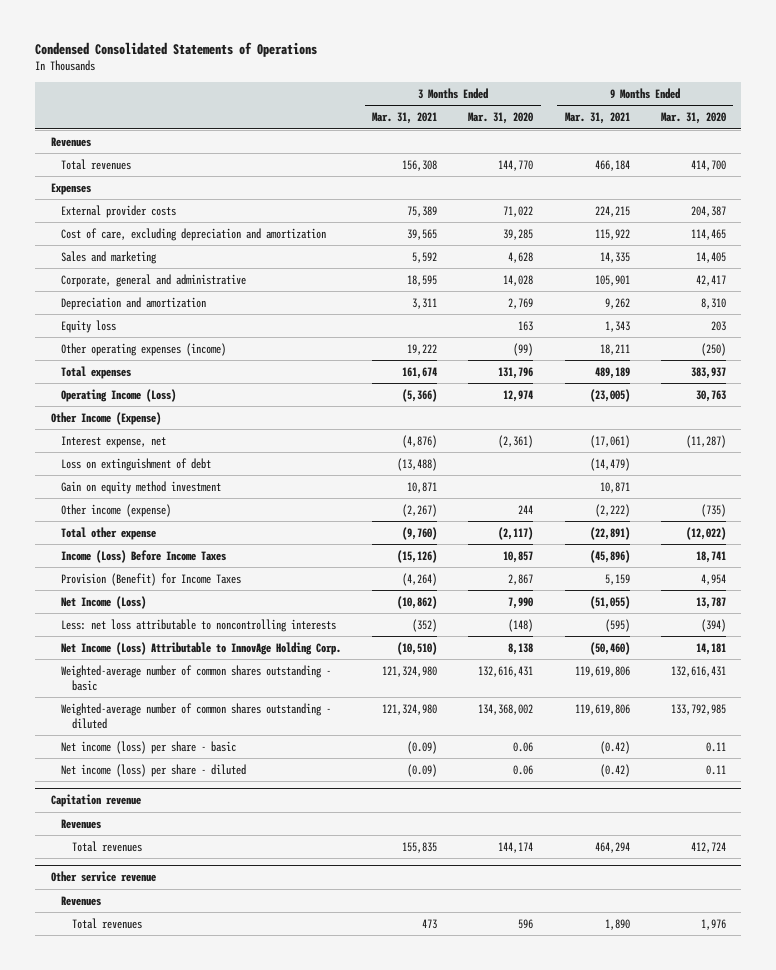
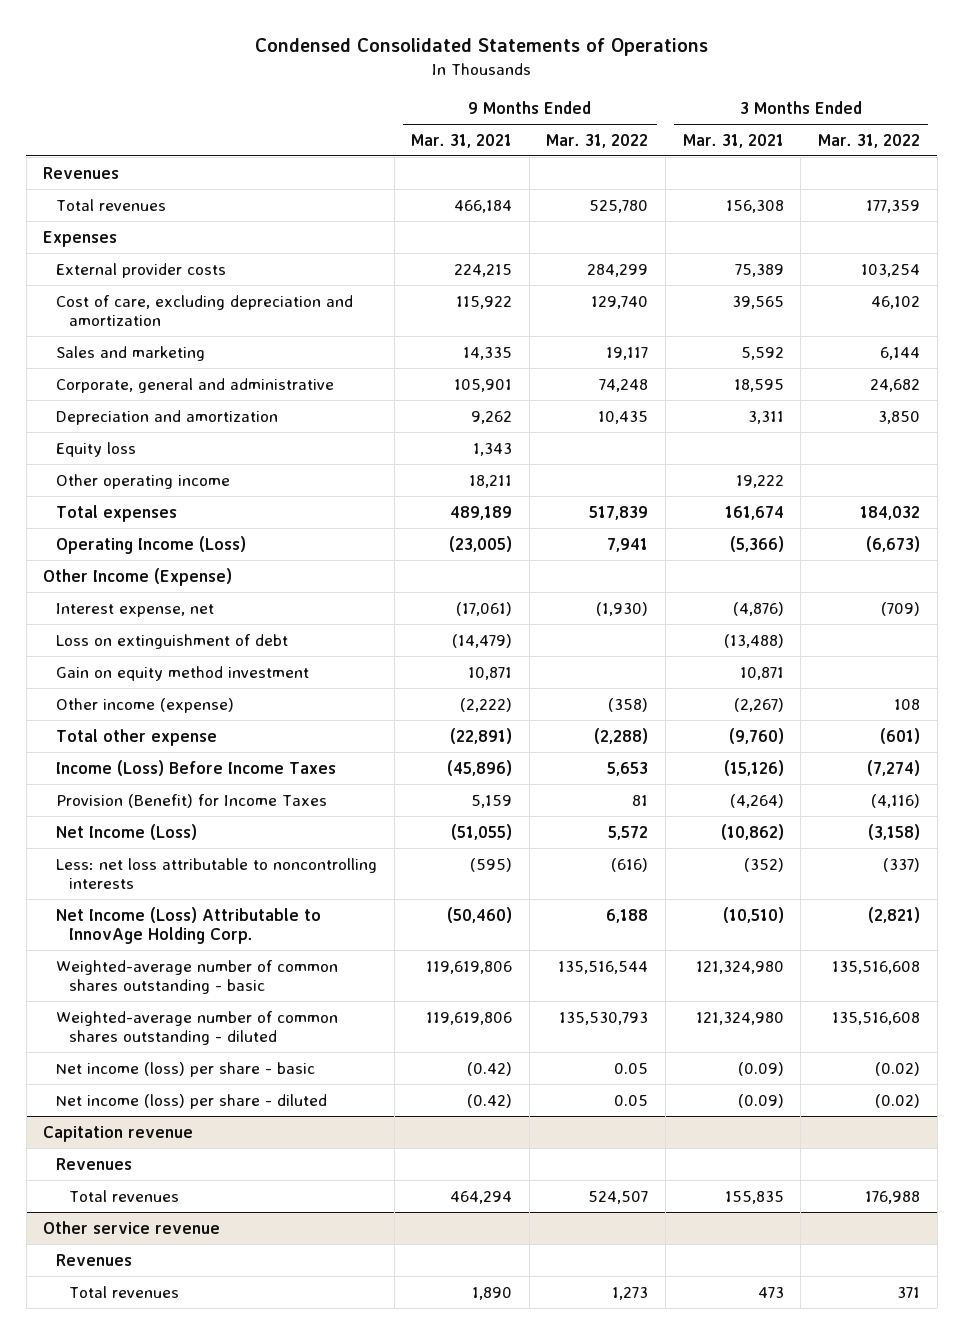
- | 3 Months Ended Mar. 31, 2021 | 3 Months Ended Mar. 31, 2020 | 9 Months Ended Mar. 31, 2021 | 9 Months Ended Mar. 31, 2020
+ | 9 Months Ended Mar. 31, 2021 | 9 Months Ended Mar. 31, 2022 | 3 Months Ended Mar. 31, 2021 | 3 Months Ended Mar. 31, 2022
- Other operating expenses (income) | 19,222 | (99) | 18,211 | (250)
+ Other operating income | 18,211 | | 19,222 |

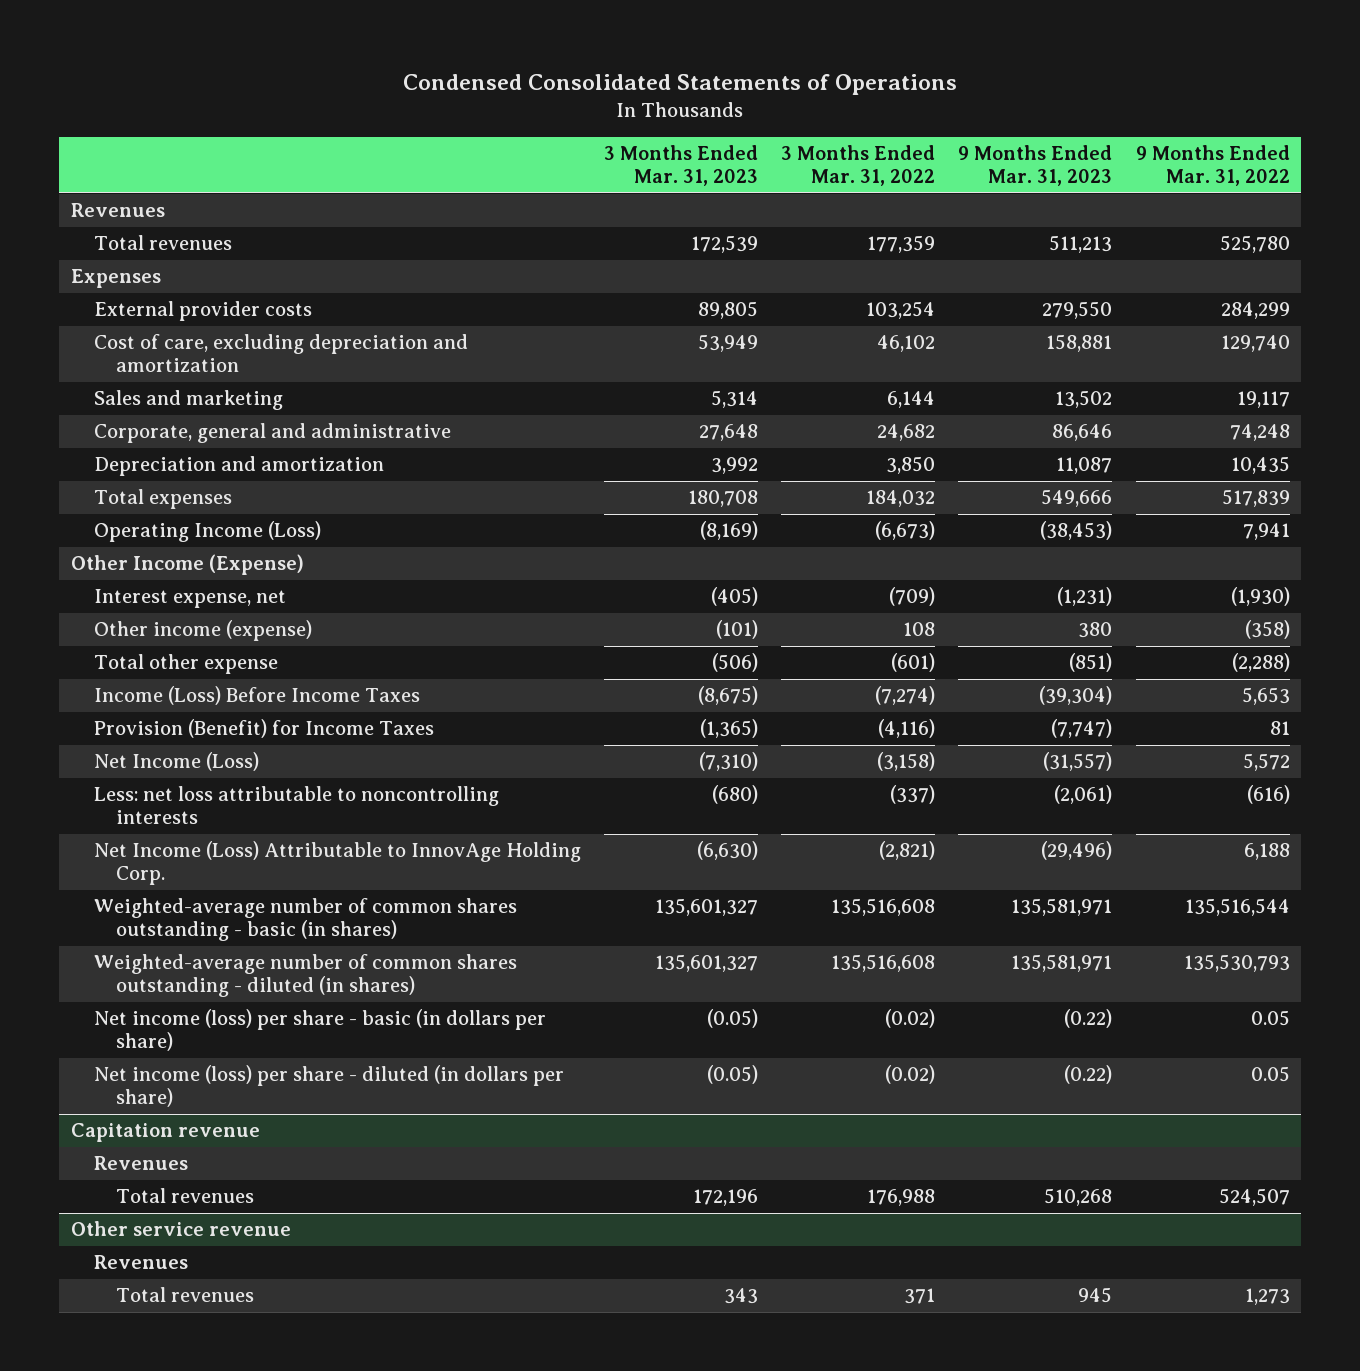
- | 9 Months Ended Mar. 31, 2021 | 9 Months Ended Mar. 31, 2022 | 3 Months Ended Mar. 31, 2021 | 3 Months Ended Mar. 31, 2022
+ | 3 Months Ended Mar. 31, 2023 | 3 Months Ended Mar. 31, 2022 | 9 Months Ended Mar. 31, 2023 | 9 Months Ended Mar. 31, 2022
- Equity loss | 1,343 | | |
- Other operating income | 18,211 | | 19,222 |
- Loss on extinguishment of debt | (14,479) | | (13,488) |
- Gain on equity method investment | 10,871 | | 10,871 |
- Weighted-average number of common shares outstanding - basic | 119,619,806 | 135,516,544 | 121,324,980 | 135,516,608
- Weighted-average number of common shares outstanding - diluted | 119,619,806 | 135,530,793 | 121,324,980 | 135,516,608
- Net income (loss) per share - basic | (0.42) | 0.05 | (0.09) | (0.02)
- Net income (loss) per share - diluted | (0.42) | 0.05 | (0.09) | (0.02)
+ Weighted-average number of common shares outstanding - basic (in shares) | 135,601,327 | 135,516,608 | 135,581,971 | 135,516,544
+ Weighted-average number of common shares outstanding - diluted (in shares) | 135,601,327 | 135,516,608 | 135,581,971 | 135,530,793
+ Net income (loss) per share - basic (in dollars per share) | (0.05) | (0.02) | (0.22) | 0.05
+ Net income (loss) per share - diluted (in dollars per share) | (0.05) | (0.02) | (0.22) | 0.05

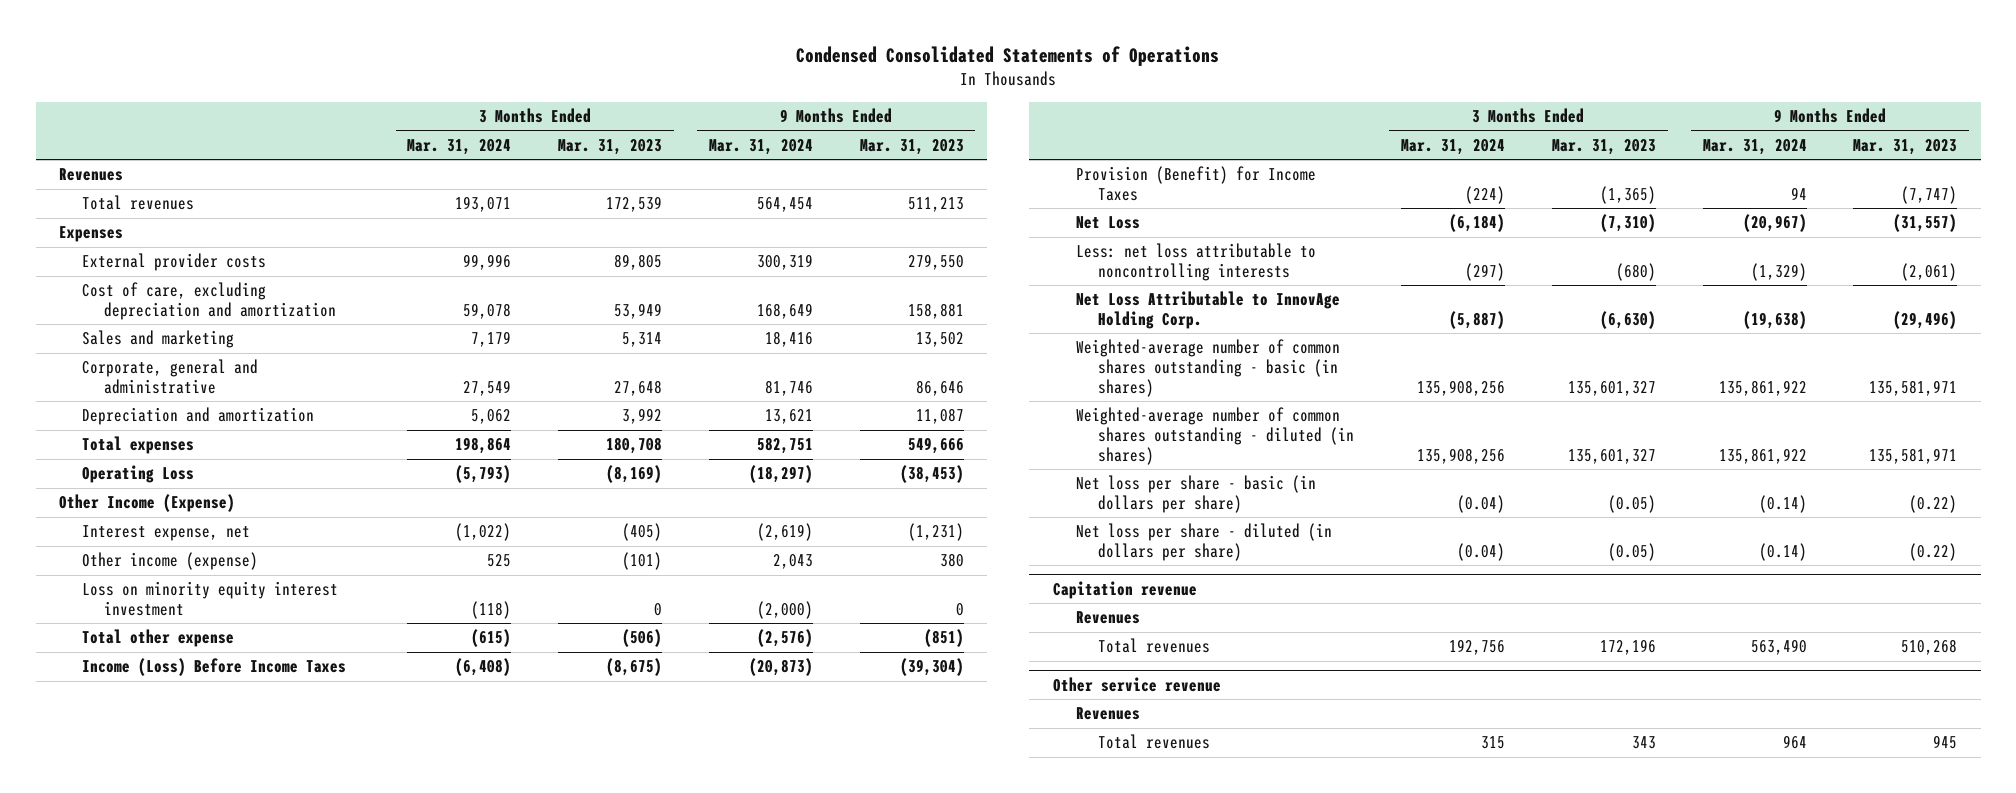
- | 3 Months Ended Mar. 31, 2023 | 3 Months Ended Mar. 31, 2022 | 9 Months Ended Mar. 31, 2023 | 9 Months Ended Mar. 31, 2022
+ | 3 Months Ended Mar. 31, 2024 | 3 Months Ended Mar. 31, 2023 | 9 Months Ended Mar. 31, 2024 | 9 Months Ended Mar. 31, 2023
- Operating Income (Loss) | (8,169) | (6,673) | (38,453) | 7,941
+ Operating Loss | (5,793) | (8,169) | (18,297) | (38,453)
+ Loss on minority equity interest investment | (118) | 0 | (2,000) | 0
- Net Income (Loss) | (7,310) | (3,158) | (31,557) | 5,572
+ Net Loss | (6,184) | (7,310) | (20,967) | (31,557)
- Net Income (Loss) Attributable to InnovAge Holding Corp. | (6,630) | (2,821) | (29,496) | 6,188
+ Net Loss Attributable to InnovAge Holding Corp. | (5,887) | (6,630) | (19,638) | (29,496)
- Net income (loss) per share - basic (in dollars per share) | (0.05) | (0.02) | (0.22) | 0.05
- Net income (loss) per share - diluted (in dollars per share) | (0.05) | (0.02) | (0.22) | 0.05
+ Net loss per share - basic (in dollars per share) | (0.04) | (0.05) | (0.14) | (0.22)
+ Net loss per share - diluted (in dollars per share) | (0.04) | (0.05) | (0.14) | (0.22)

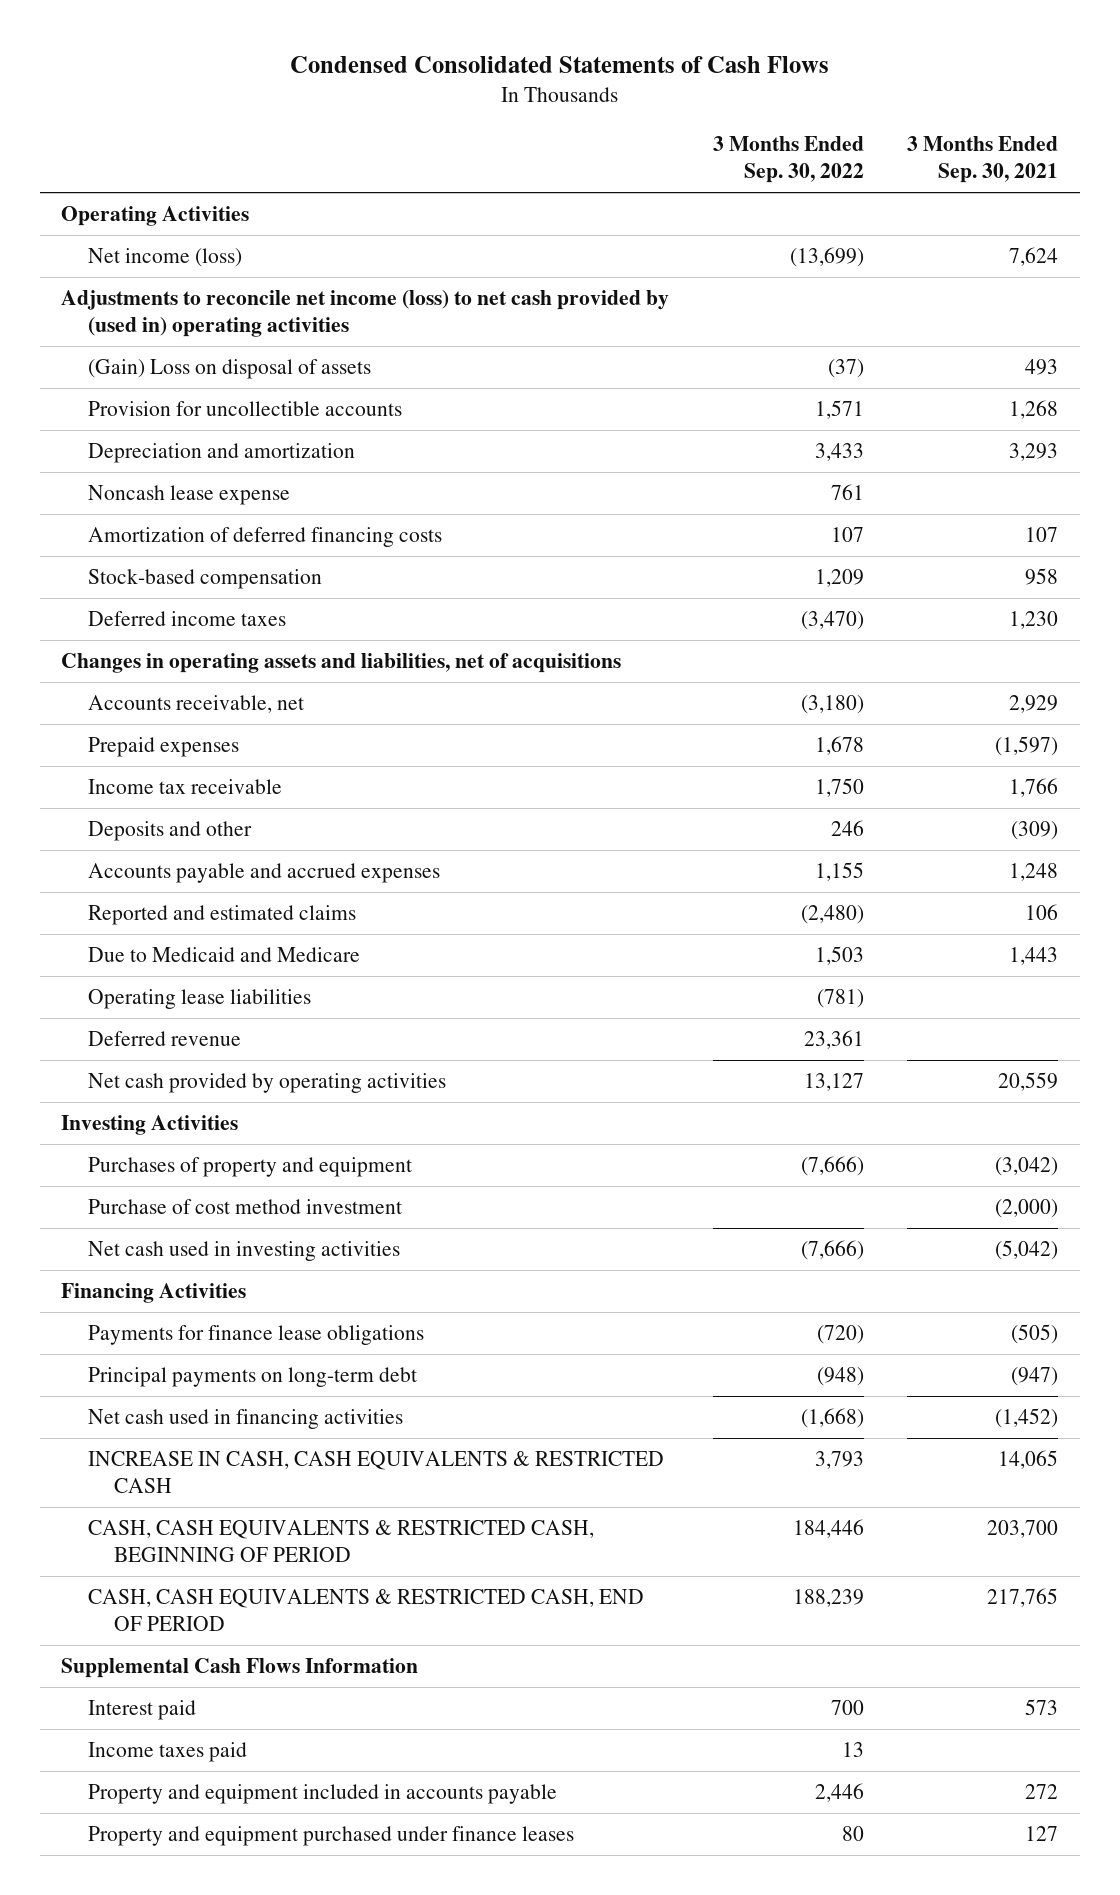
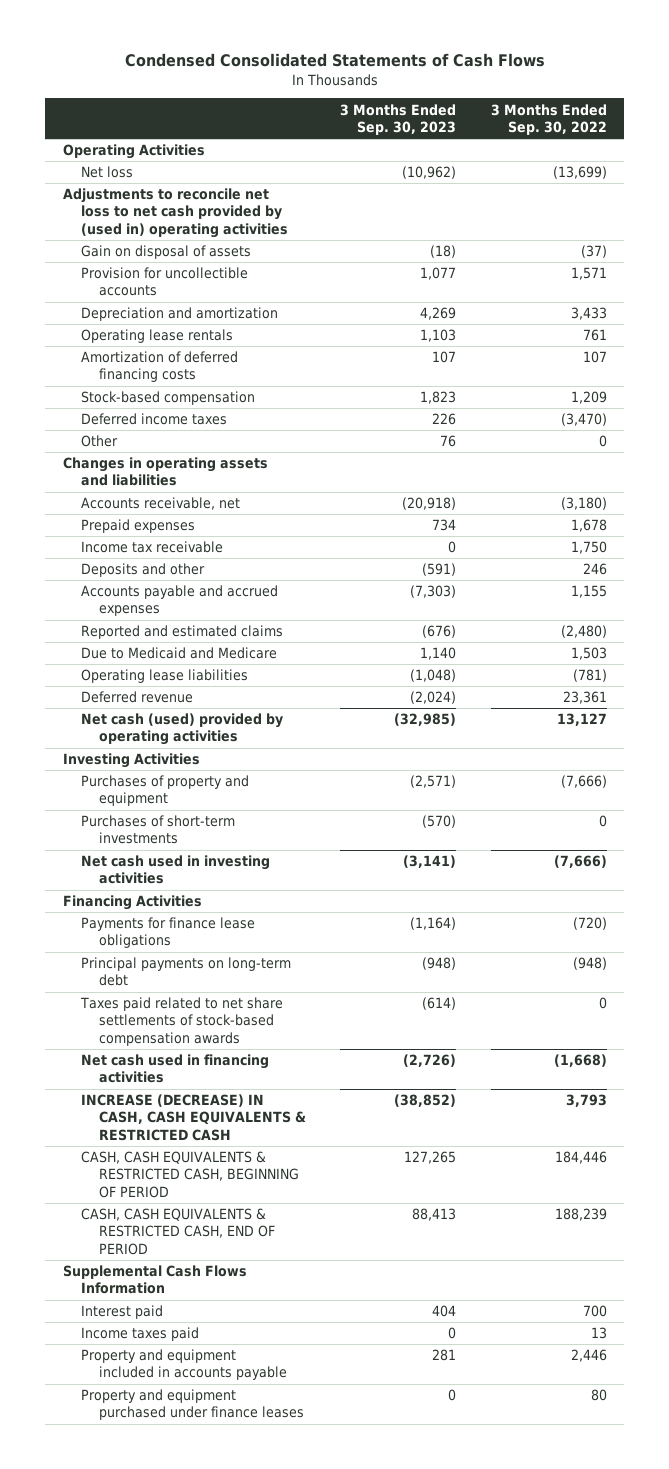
- | 3 Months Ended Sep. 30, 2022 | 3 Months Ended Sep. 30, 2021
+ | 3 Months Ended Sep. 30, 2023 | 3 Months Ended Sep. 30, 2022
- Net income (loss) | (13,699) | 7,624
- Adjustments to reconcile net income (loss) to net cash provided by (used in) operating activities
- (Gain) Loss on disposal of assets | (37) | 493
+ Net loss | (10,962) | (13,699)
+ Adjustments to reconcile net loss to net cash provided by (used in) operating activities
+ Gain on disposal of assets | (18) | (37)
- Noncash lease expense | 761 |
+ Operating lease rentals | 1,103 | 761
- Changes in operating assets and liabilities, net of acquisitions
+ Other | 76 | 0
+ Changes in operating assets and liabilities
- Net cash provided by operating activities | 13,127 | 20,559
+ Net cash (used) provided by operating activities | (32,985) | 13,127
- Purchase of cost method investment | | (2,000)
+ Purchases of short-term investments | (570) | 0
+ Taxes paid related to net share settlements of stock-based compensation awards | (614) | 0
- INCREASE IN CASH, CASH EQUIVALENTS & RESTRICTED CASH | 3,793 | 14,065
+ INCREASE (DECREASE) IN CASH, CASH EQUIVALENTS & RESTRICTED CASH | (38,852) | 3,793

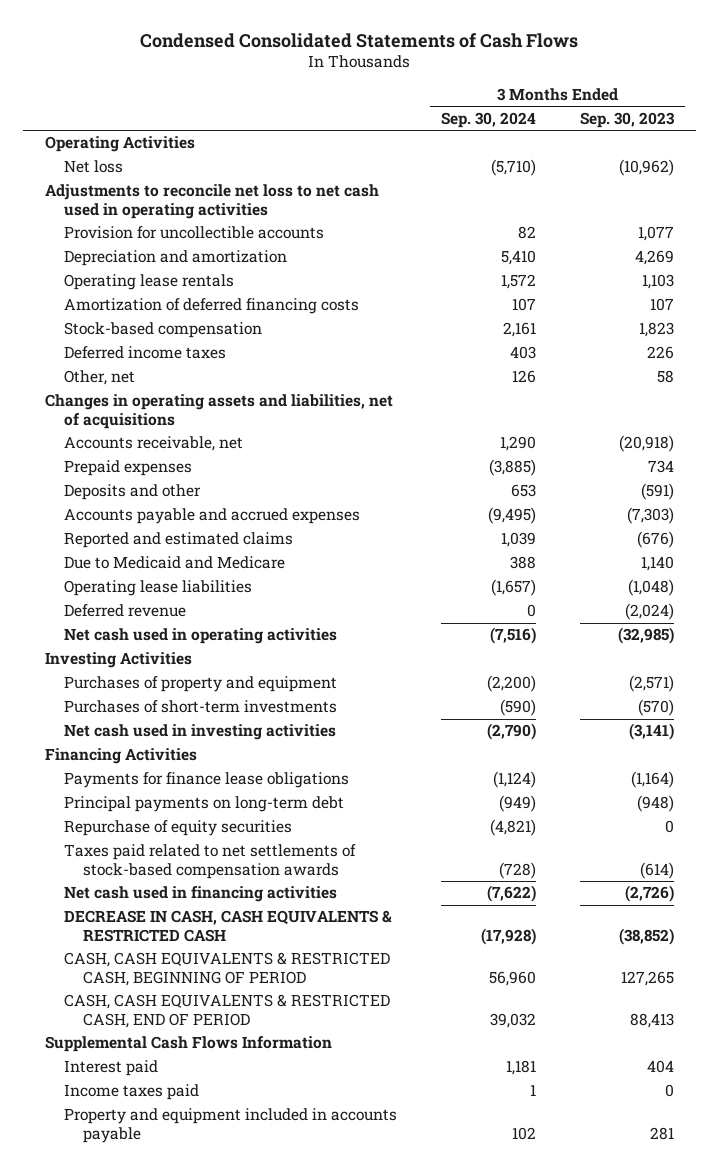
- | 3 Months Ended Sep. 30, 2023 | 3 Months Ended Sep. 30, 2022
+ | 3 Months Ended Sep. 30, 2024 | 3 Months Ended Sep. 30, 2023
- Adjustments to reconcile net loss to net cash provided by (used in) operating activities
- Gain on disposal of assets | (18) | (37)
+ Adjustments to reconcile net loss to net cash used in operating activities
- Other | 76 | 0
- Changes in operating assets and liabilities
+ Other, net | 126 | 58
+ Changes in operating assets and liabilities, net of acquisitions
- Income tax receivable | 0 | 1,750
- Net cash (used) provided by operating activities | (32,985) | 13,127
+ Net cash used in operating activities | (7,516) | (32,985)
- Taxes paid related to net share settlements of stock-based compensation awards | (614) | 0
+ Repurchase of equity securities | (4,821) | 0
+ Taxes paid related to net settlements of stock-based compensation awards | (728) | (614)
- INCREASE (DECREASE) IN CASH, CASH EQUIVALENTS & RESTRICTED CASH | (38,852) | 3,793
+ DECREASE IN CASH, CASH EQUIVALENTS & RESTRICTED CASH | (17,928) | (38,852)
- Property and equipment purchased under finance leases | 0 | 80

